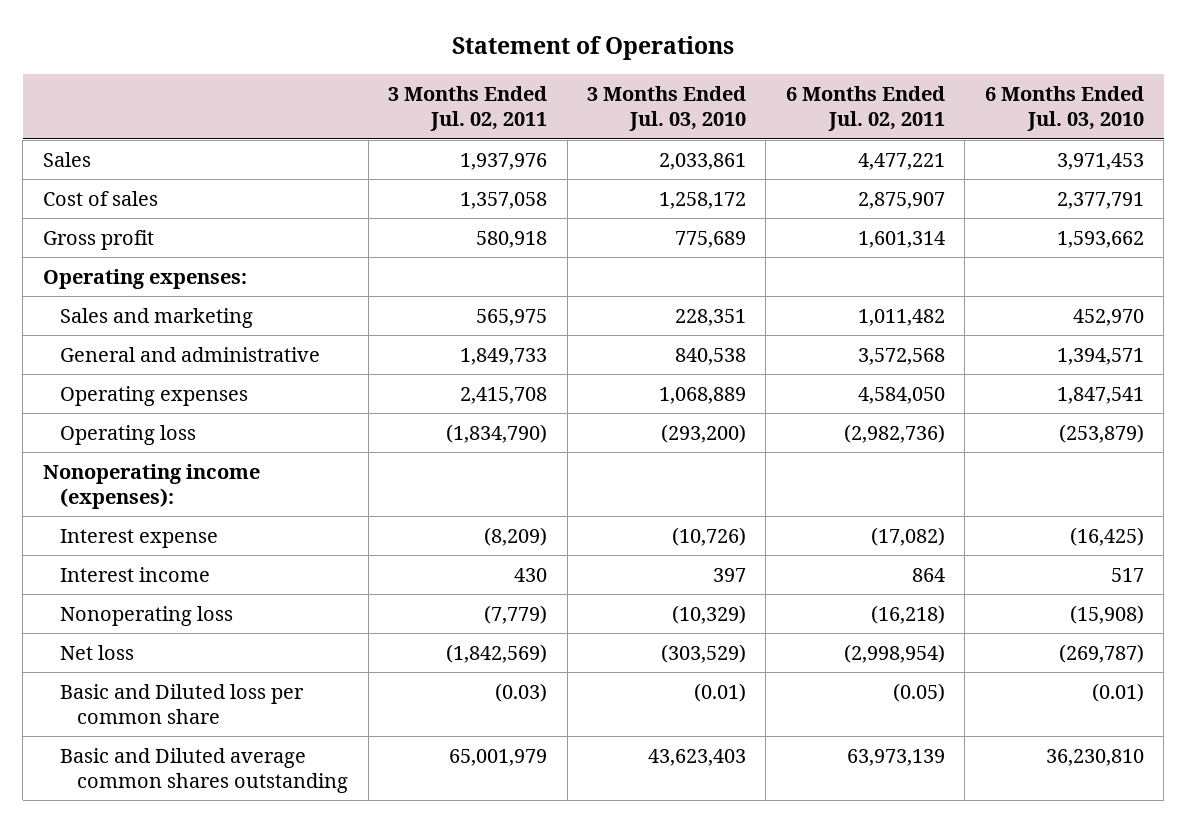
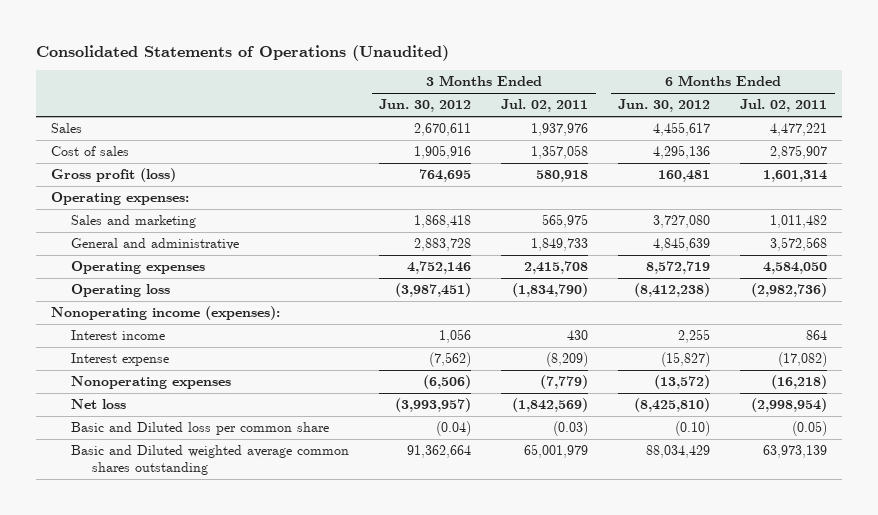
- Statement of Operations
+ Consolidated Statements of Operations (Unaudited)
- | 3 Months Ended Jul. 02, 2011 | 3 Months Ended Jul. 03, 2010 | 6 Months Ended Jul. 02, 2011 | 6 Months Ended Jul. 03, 2010
+ | 3 Months Ended Jun. 30, 2012 | 3 Months Ended Jul. 02, 2011 | 6 Months Ended Jun. 30, 2012 | 6 Months Ended Jul. 02, 2011
- Gross profit | 580,918 | 775,689 | 1,601,314 | 1,593,662
+ Gross profit (loss) | 764,695 | 580,918 | 160,481 | 1,601,314
- Nonoperating loss | (7,779) | (10,329) | (16,218) | (15,908)
moved down: Interest expense | (7,562) | (8,209) | (15,827) | (17,082)
+ Nonoperating expenses | (6,506) | (7,779) | (13,572) | (16,218)
- Basic and Diluted average common shares outstanding | 65,001,979 | 43,623,403 | 63,973,139 | 36,230,810
+ Basic and Diluted weighted average common shares outstanding | 91,362,664 | 65,001,979 | 88,034,429 | 63,973,139

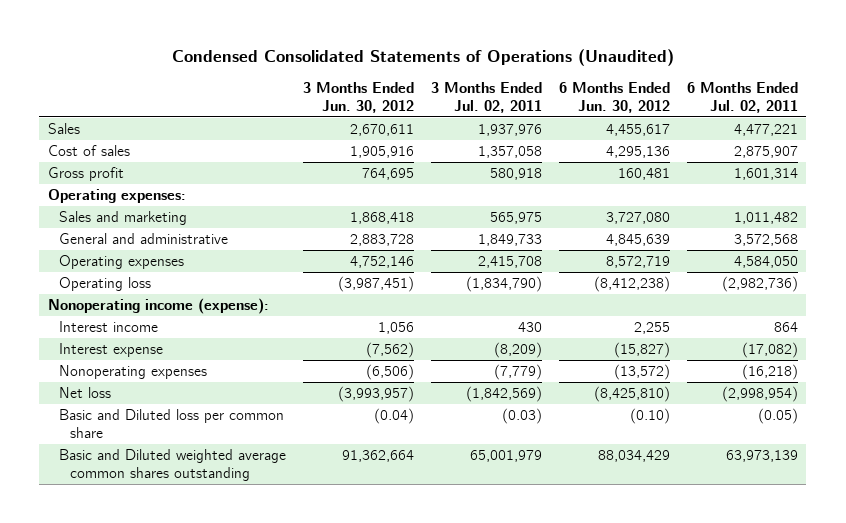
- Consolidated Statements of Operations (Unaudited)
+ Condensed Consolidated Statements of Operations (Unaudited)
- Gross profit (loss) | 764,695 | 580,918 | 160,481 | 1,601,314
+ Gross profit | 764,695 | 580,918 | 160,481 | 1,601,314
- Nonoperating income (expenses):
+ Nonoperating income (expense):

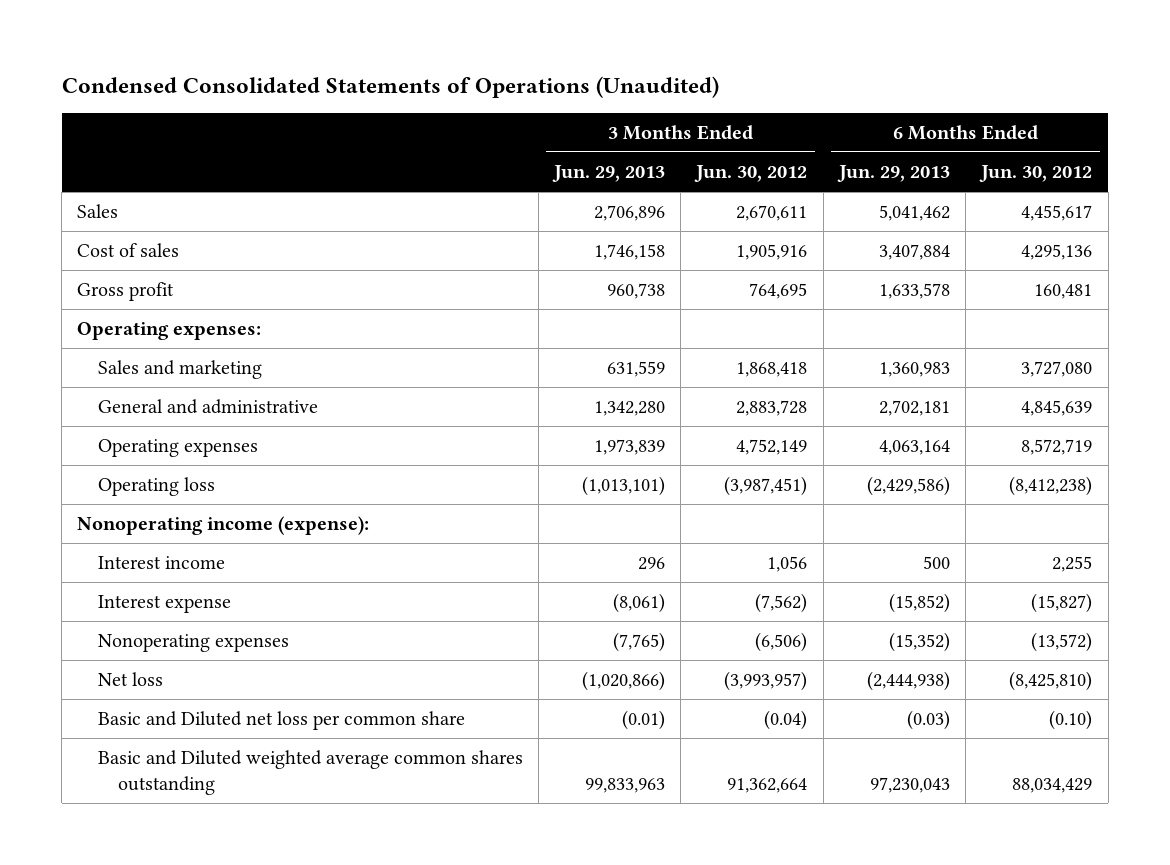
- | 3 Months Ended Jun. 30, 2012 | 3 Months Ended Jul. 02, 2011 | 6 Months Ended Jun. 30, 2012 | 6 Months Ended Jul. 02, 2011
+ | 3 Months Ended Jun. 29, 2013 | 3 Months Ended Jun. 30, 2012 | 6 Months Ended Jun. 29, 2013 | 6 Months Ended Jun. 30, 2012
- Operating expenses | 4,752,146 | 2,415,708 | 8,572,719 | 4,584,050
+ Operating expenses | 1,973,839 | 4,752,149 | 4,063,164 | 8,572,719
- Basic and Diluted loss per common share | (0.04) | (0.03) | (0.10) | (0.05)
+ Basic and Diluted net loss per common share | (0.01) | (0.04) | (0.03) | (0.10)

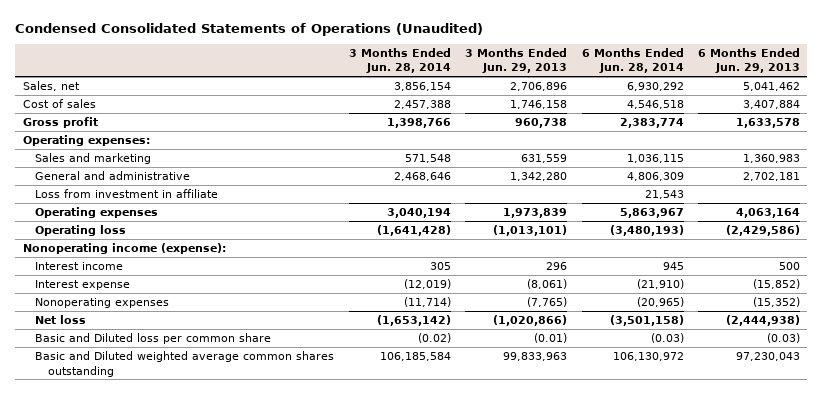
- | 3 Months Ended Jun. 29, 2013 | 3 Months Ended Jun. 30, 2012 | 6 Months Ended Jun. 29, 2013 | 6 Months Ended Jun. 30, 2012
+ | 3 Months Ended Jun. 28, 2014 | 3 Months Ended Jun. 29, 2013 | 6 Months Ended Jun. 28, 2014 | 6 Months Ended Jun. 29, 2013
- Sales | 2,706,896 | 2,670,611 | 5,041,462 | 4,455,617
+ Sales, net | 3,856,154 | 2,706,896 | 6,930,292 | 5,041,462
+ Loss from investment in affiliate | | | 21,543 |
- Basic and Diluted net loss per common share | (0.01) | (0.04) | (0.03) | (0.10)
+ Basic and Diluted loss per common share | (0.02) | (0.01) | (0.03) | (0.03)

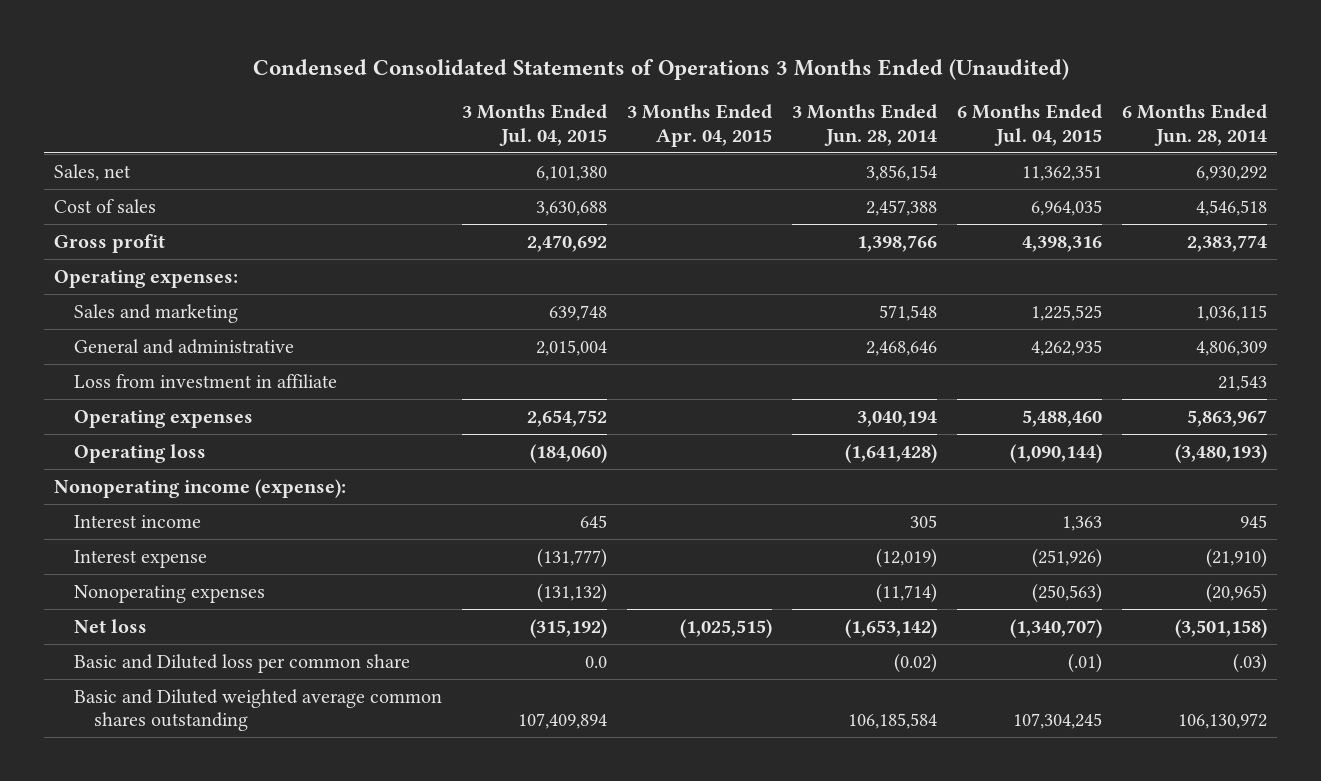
- Condensed Consolidated Statements of Operations (Unaudited)
+ Condensed Consolidated Statements of Operations 3 Months Ended (Unaudited)
- | 3 Months Ended Jun. 28, 2014 | 3 Months Ended Jun. 29, 2013 | 6 Months Ended Jun. 28, 2014 | 6 Months Ended Jun. 29, 2013
+ | 3 Months Ended Jul. 04, 2015 | 3 Months Ended Apr. 04, 2015 | 3 Months Ended Jun. 28, 2014 | 6 Months Ended Jul. 04, 2015 | 6 Months Ended Jun. 28, 2014
- Basic and Diluted loss per common share | (0.02) | (0.01) | (0.03) | (0.03)
+ Basic and Diluted loss per common share | 0.0 | | (0.02) | (.01) | (.03)

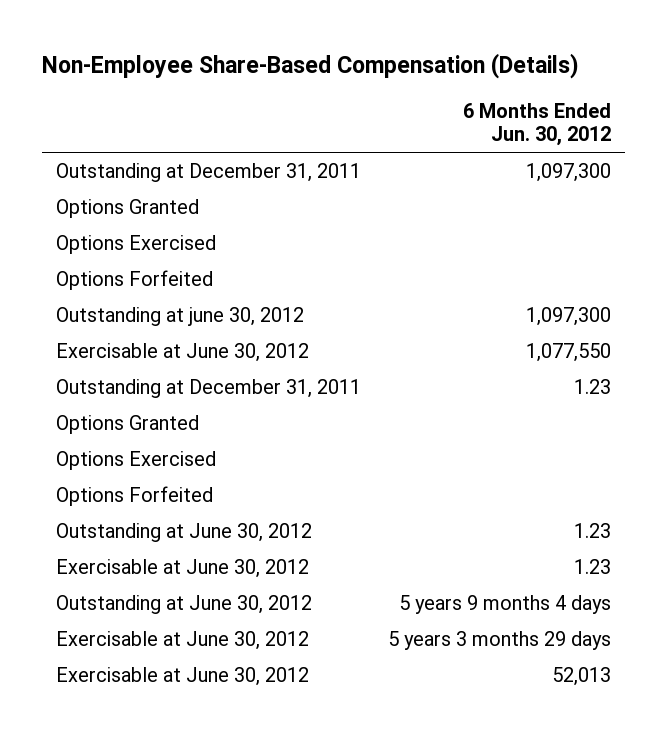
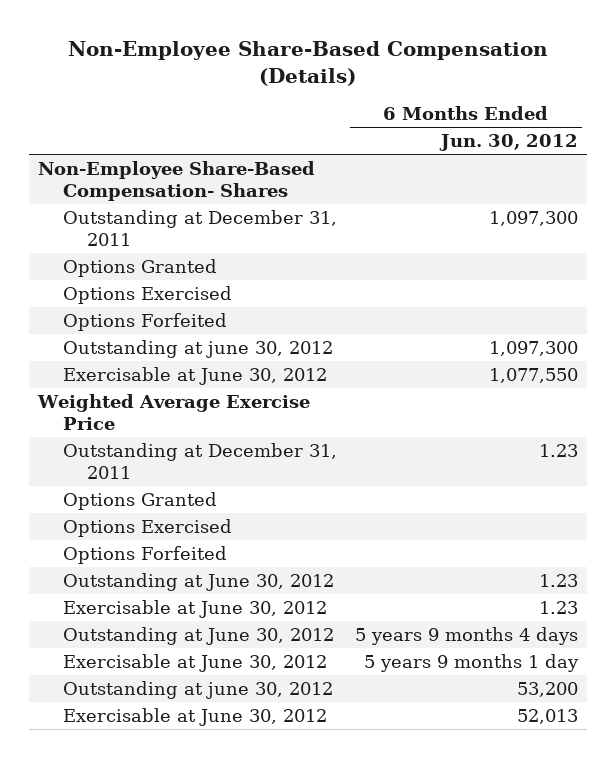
+ Non-Employee Share-Based Compensation- Shares
+ Weighted Average Exercise Price
- Exercisable at June 30, 2012 | 5 years 3 months 29 days
+ Exercisable at June 30, 2012 | 5 years 9 months 1 day
+ Outstanding at june 30, 2012 | 53,200

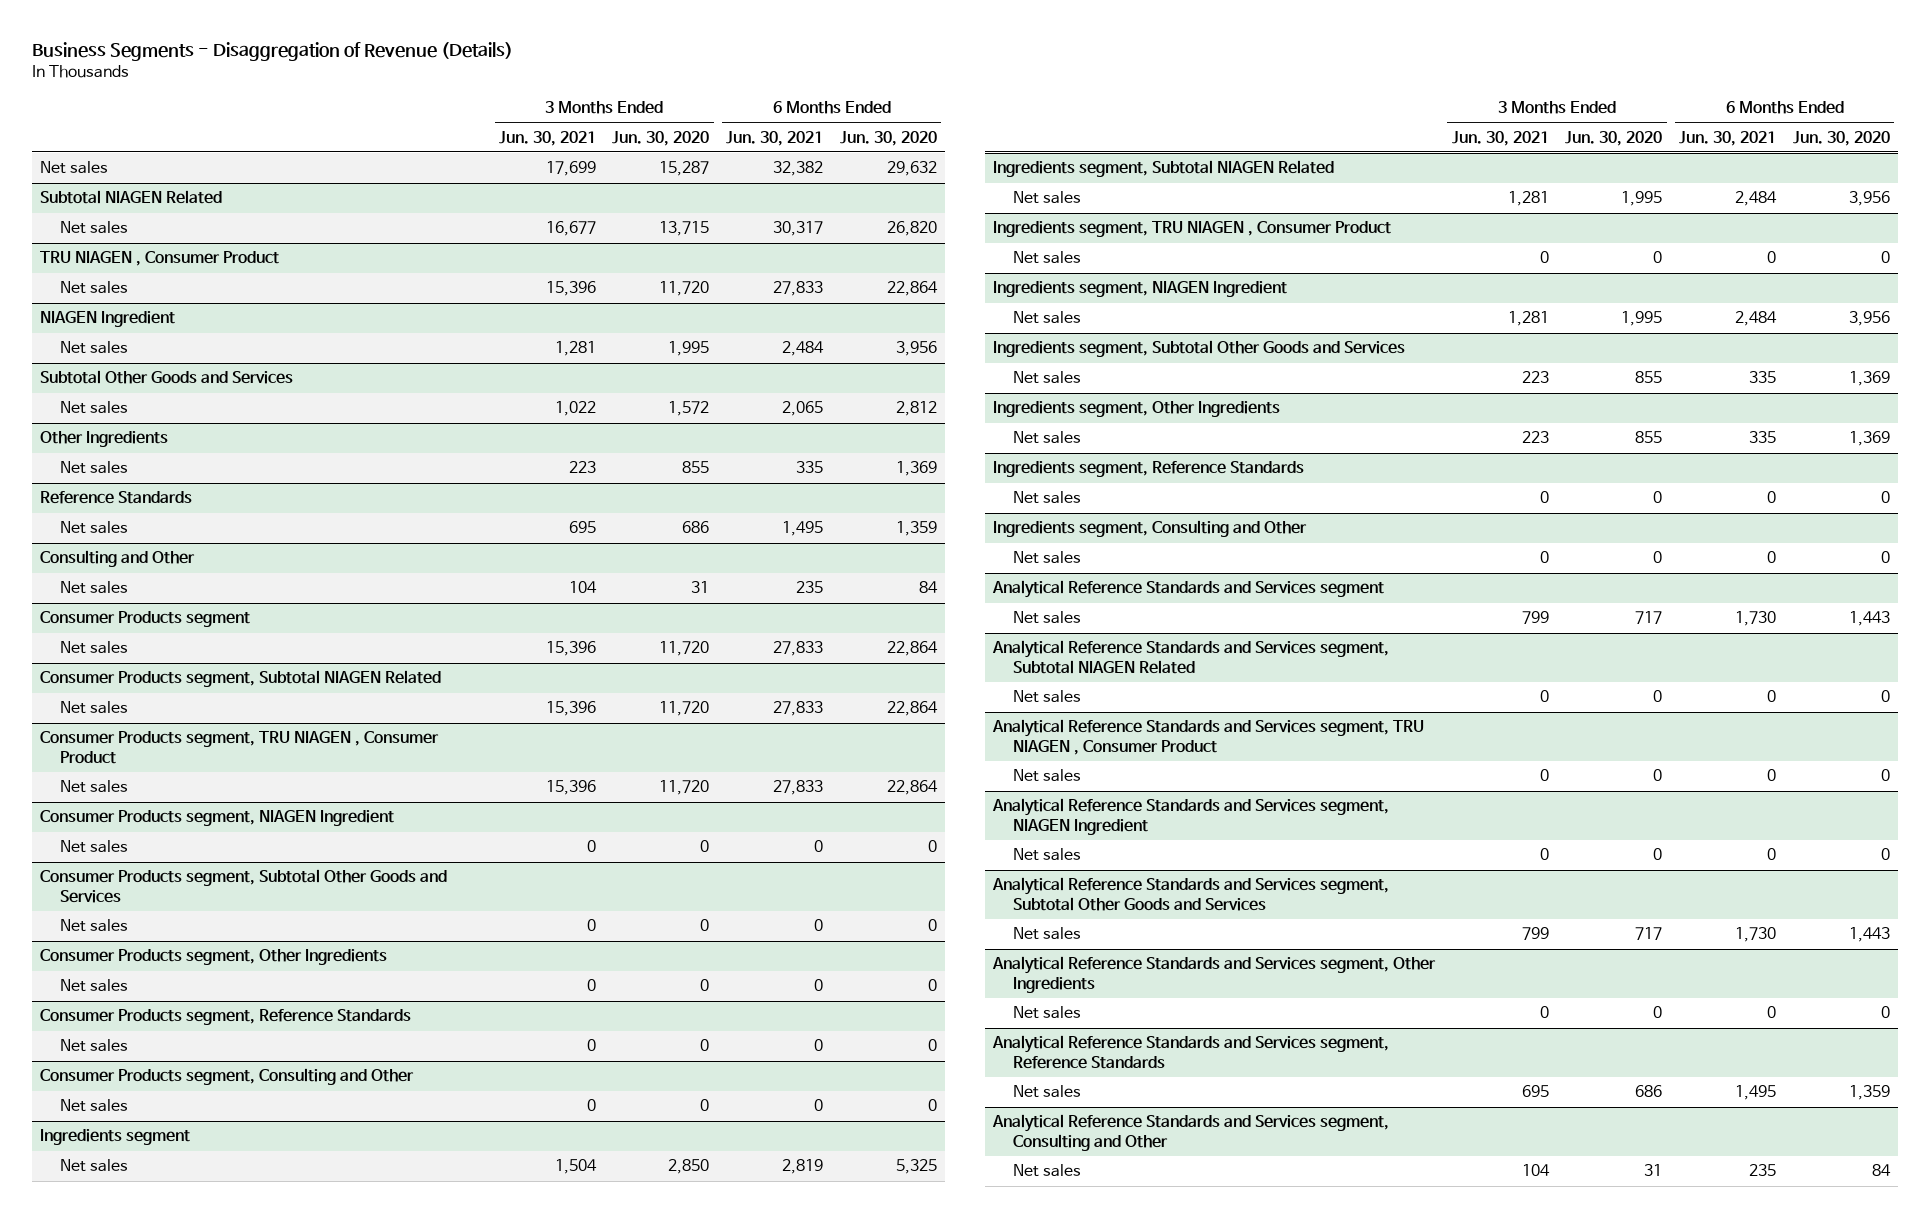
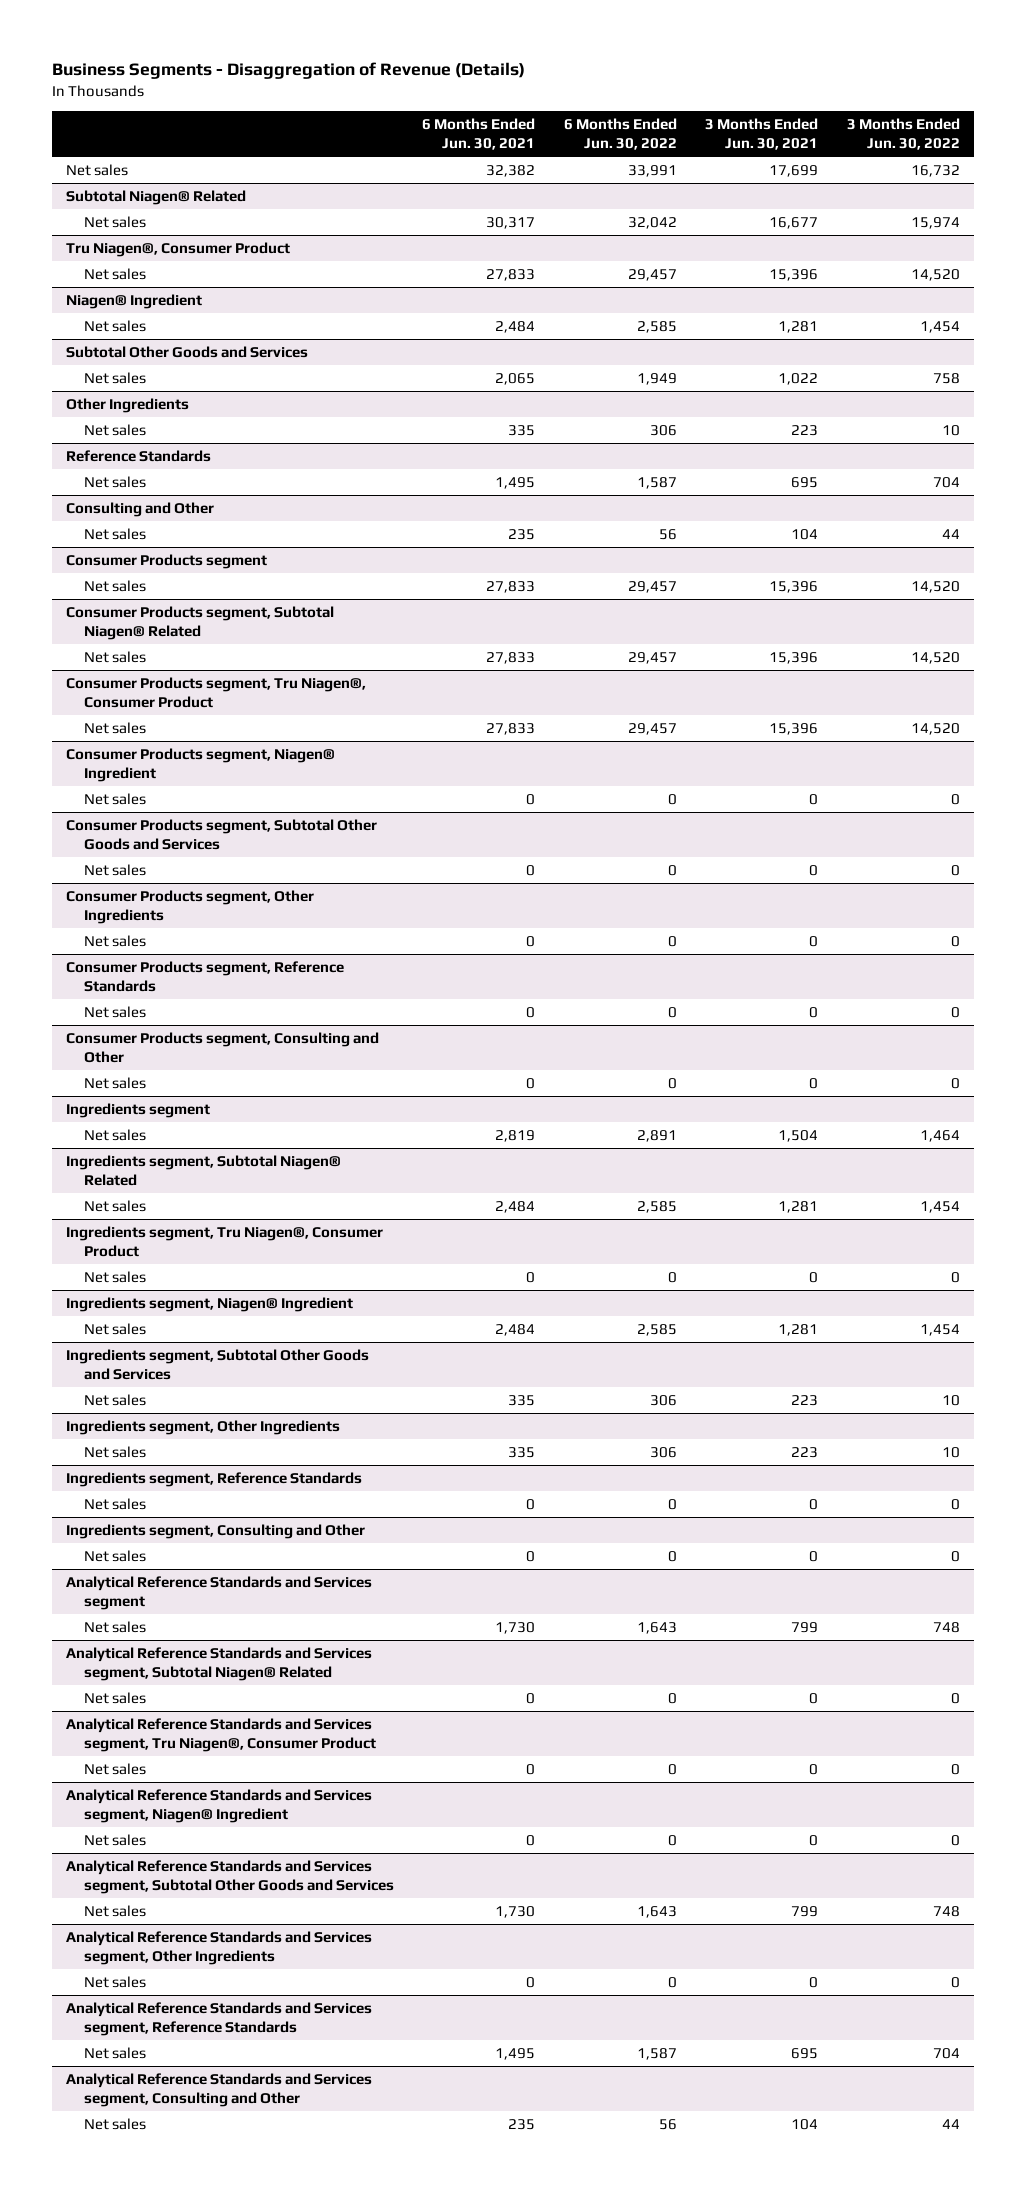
- | 3 Months Ended Jun. 30, 2021 | 3 Months Ended Jun. 30, 2020 | 6 Months Ended Jun. 30, 2021 | 6 Months Ended Jun. 30, 2020
+ | 6 Months Ended Jun. 30, 2021 | 6 Months Ended Jun. 30, 2022 | 3 Months Ended Jun. 30, 2021 | 3 Months Ended Jun. 30, 2022
- Subtotal NIAGEN Related
+ Subtotal Niagen® Related
- TRU NIAGEN , Consumer Product
+ Tru Niagen®, Consumer Product
- NIAGEN Ingredient
+ Niagen® Ingredient
- Consumer Products segment, Subtotal NIAGEN Related
+ Consumer Products segment, Subtotal Niagen® Related
- Consumer Products segment, TRU NIAGEN , Consumer Product
+ Consumer Products segment, Tru Niagen®, Consumer Product
- Consumer Products segment, NIAGEN Ingredient
+ Consumer Products segment, Niagen® Ingredient
- Ingredients segment, Subtotal NIAGEN Related
+ Ingredients segment, Subtotal Niagen® Related
- Ingredients segment, TRU NIAGEN , Consumer Product
+ Ingredients segment, Tru Niagen®, Consumer Product
- Ingredients segment, NIAGEN Ingredient
+ Ingredients segment, Niagen® Ingredient
- Analytical Reference Standards and Services segment, Subtotal NIAGEN Related
+ Analytical Reference Standards and Services segment, Subtotal Niagen® Related
- Analytical Reference Standards and Services segment, TRU NIAGEN , Consumer Product
+ Analytical Reference Standards and Services segment, Tru Niagen®, Consumer Product
- Analytical Reference Standards and Services segment, NIAGEN Ingredient
+ Analytical Reference Standards and Services segment, Niagen® Ingredient

